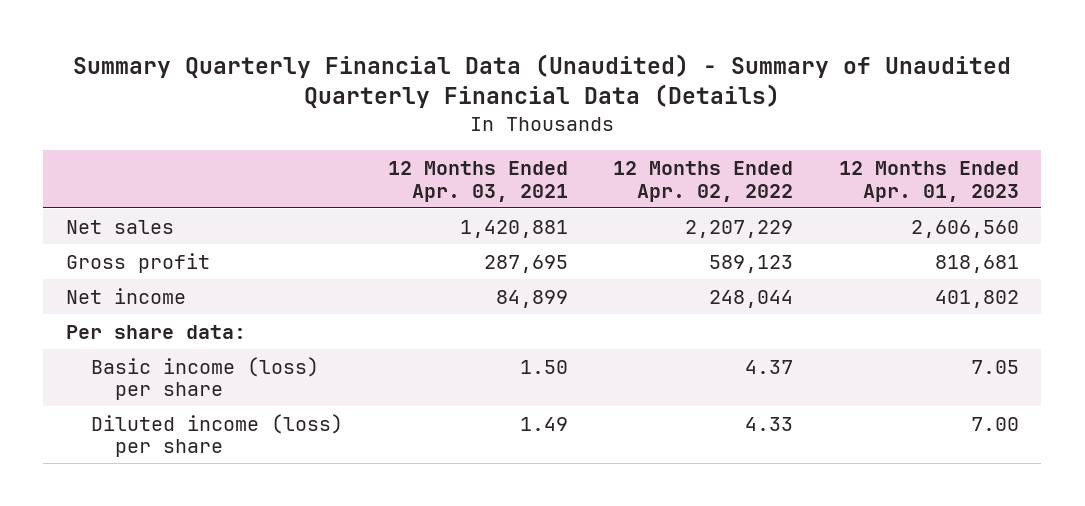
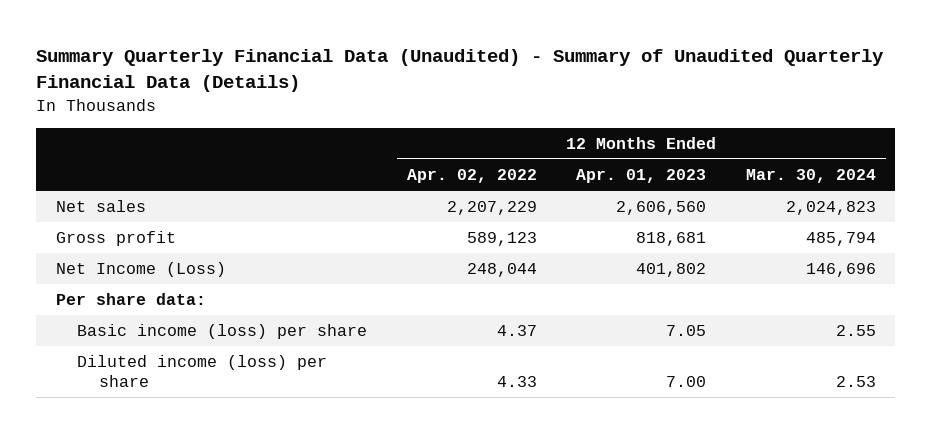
- | 12 Months Ended Apr. 03, 2021 | 12 Months Ended Apr. 02, 2022 | 12 Months Ended Apr. 01, 2023
+ | 12 Months Ended Apr. 02, 2022 | 12 Months Ended Apr. 01, 2023 | 12 Months Ended Mar. 30, 2024
- Net income | 84,899 | 248,044 | 401,802
+ Net Income (Loss) | 248,044 | 401,802 | 146,696

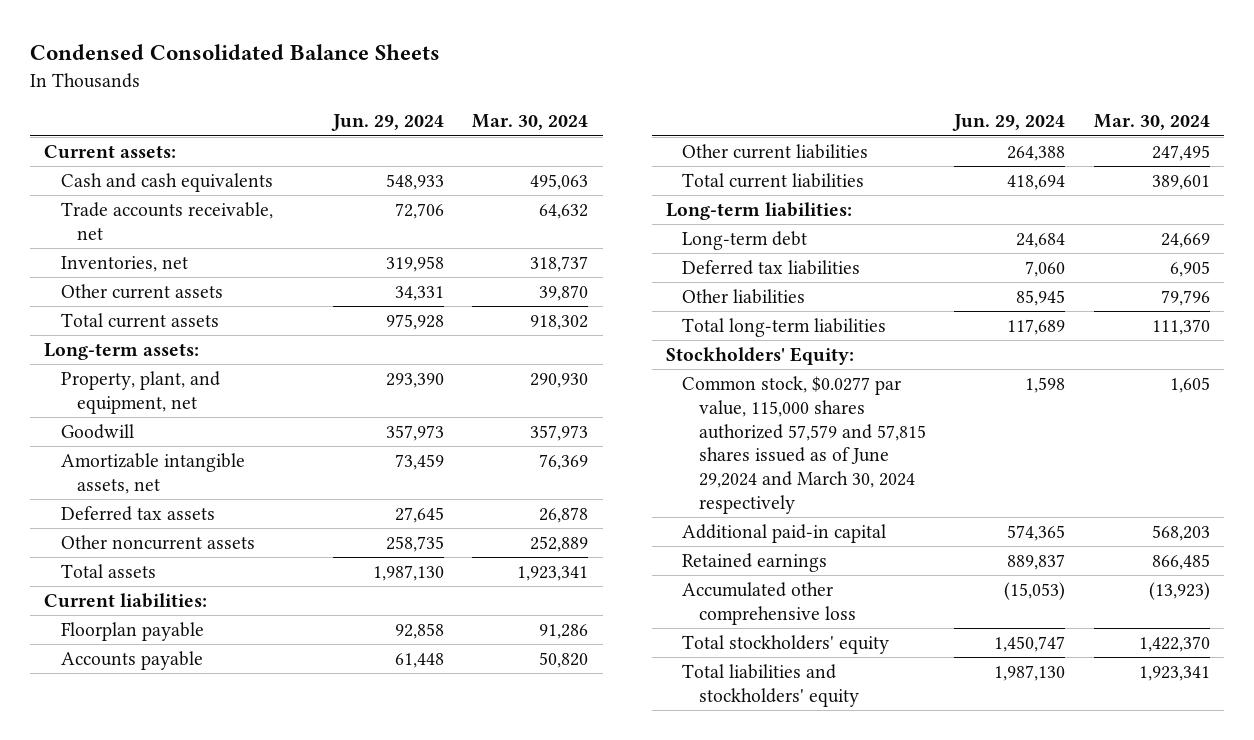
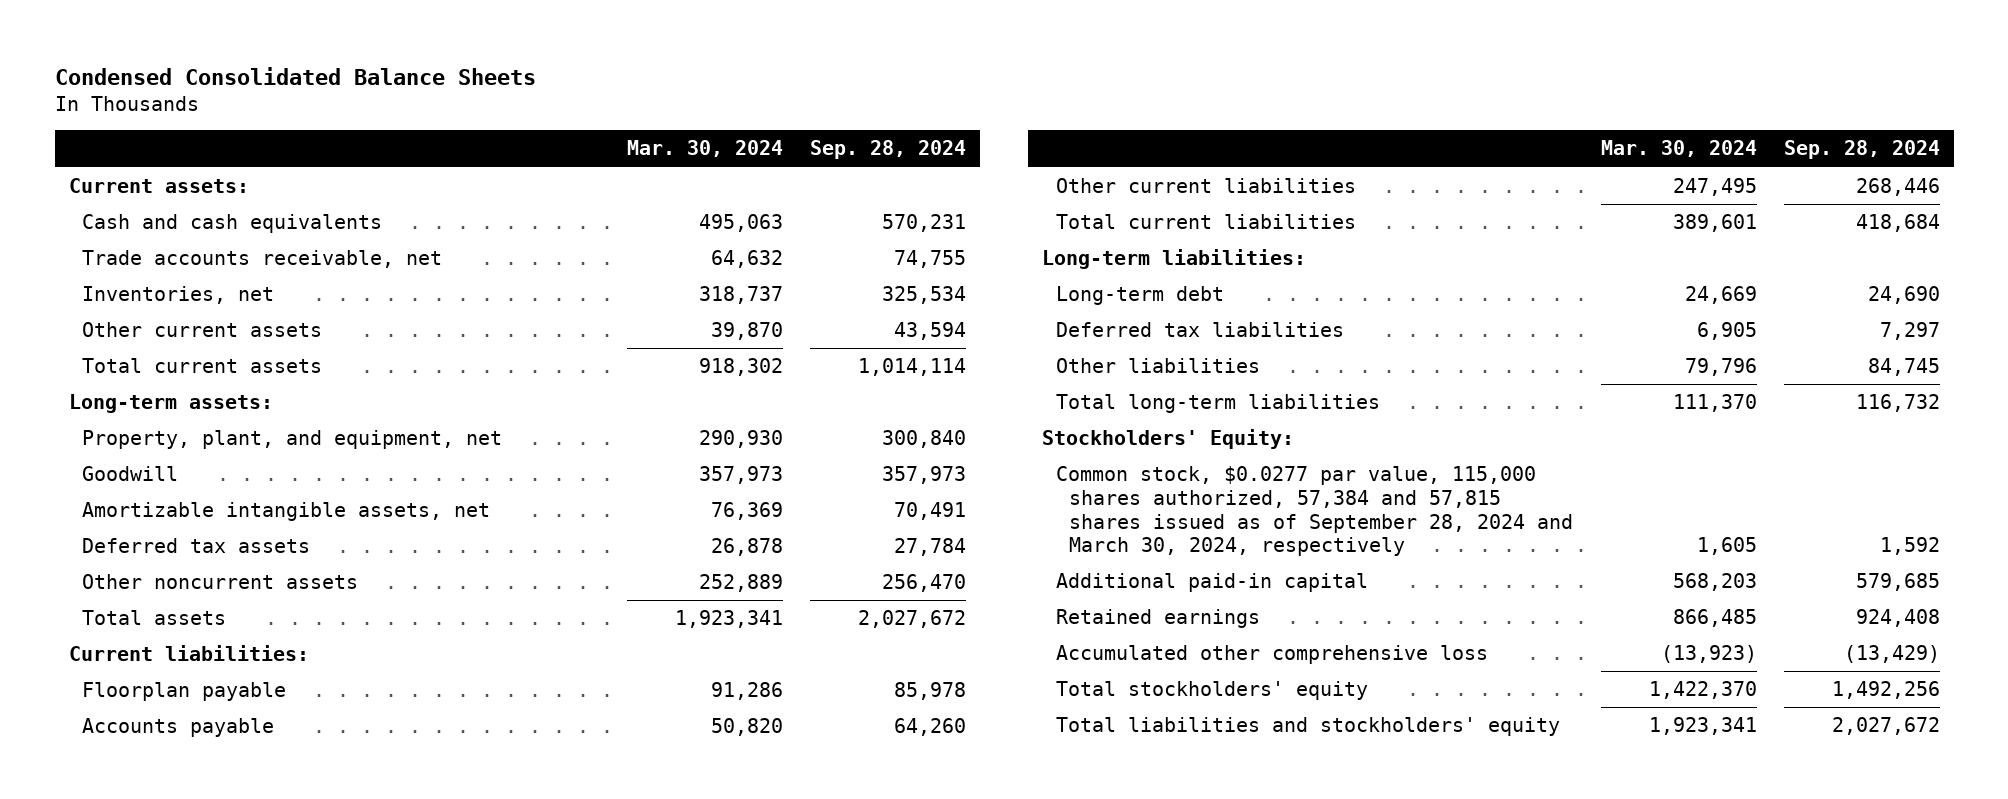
- | Jun. 29, 2024 | Mar. 30, 2024
+ | Mar. 30, 2024 | Sep. 28, 2024
- Common stock, $0.0277 par value, 115,000 shares authorized 57,579 and 57,815 shares issued as of June 29,2024 and March 30, 2024 respectively | 1,598 | 1,605
+ Common stock, $0.0277 par value, 115,000 shares authorized, 57,384 and 57,815 shares issued as of September 28, 2024 and March 30, 2024, respectively | 1,605 | 1,592

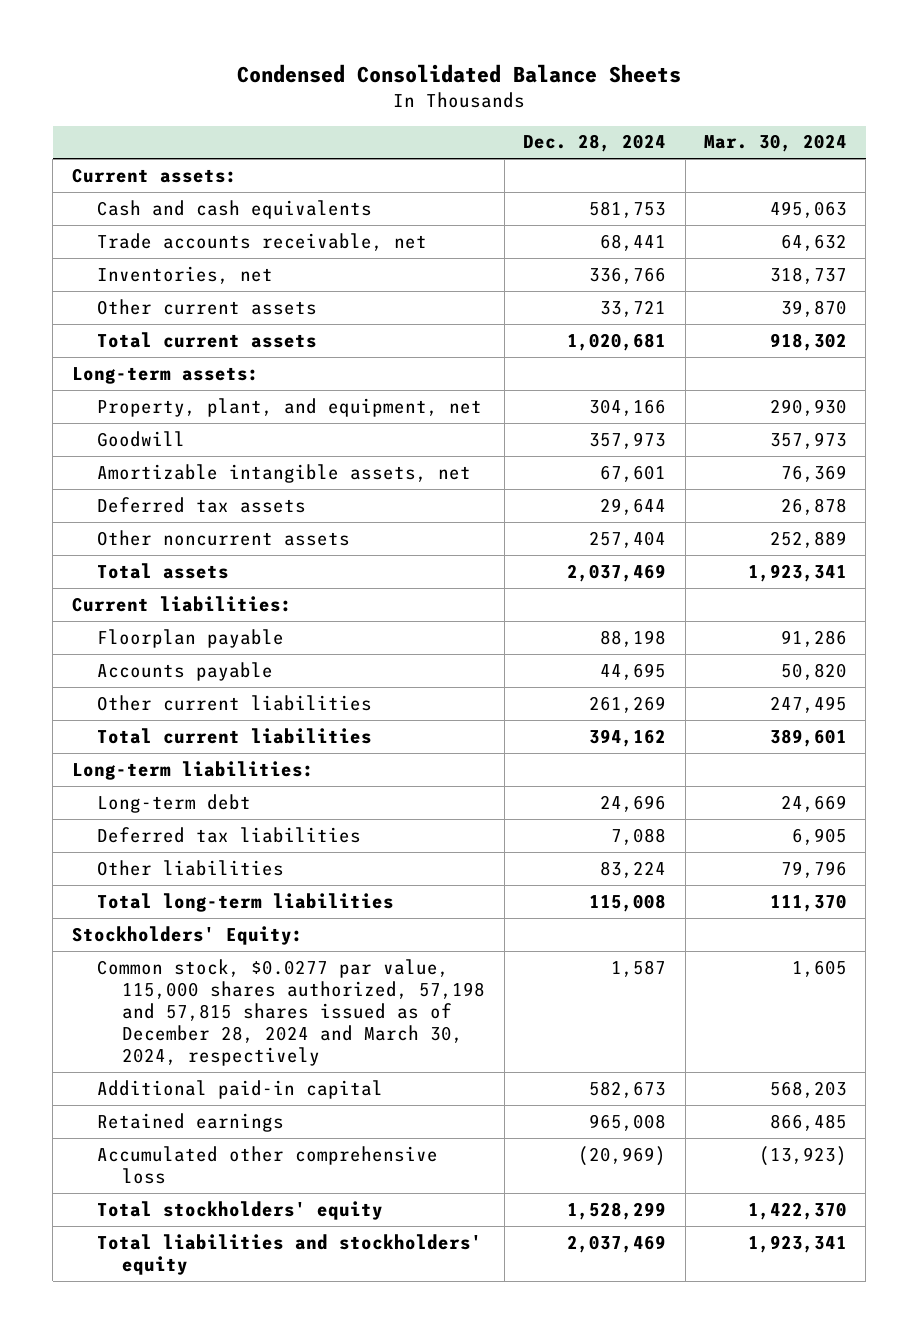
- | Mar. 30, 2024 | Sep. 28, 2024
+ | Dec. 28, 2024 | Mar. 30, 2024
- Common stock, $0.0277 par value, 115,000 shares authorized, 57,384 and 57,815 shares issued as of September 28, 2024 and March 30, 2024, respectively | 1,605 | 1,592
+ Common stock, $0.0277 par value, 115,000 shares authorized, 57,198 and 57,815 shares issued as of December 28, 2024 and March 30, 2024, respectively | 1,587 | 1,605

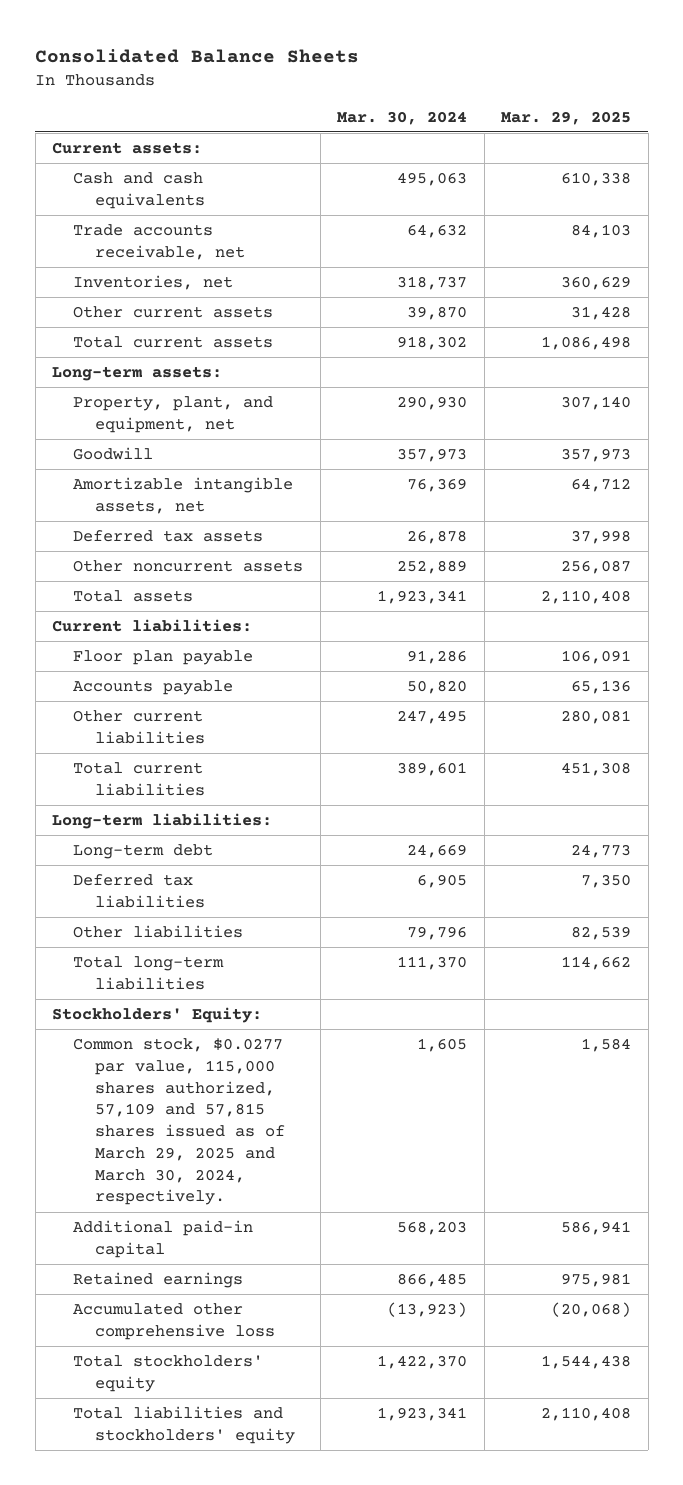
- Condensed Consolidated Balance Sheets
+ Consolidated Balance Sheets
- | Dec. 28, 2024 | Mar. 30, 2024
+ | Mar. 30, 2024 | Mar. 29, 2025
- Floorplan payable | 88,198 | 91,286
+ Floor plan payable | 91,286 | 106,091
- Common stock, $0.0277 par value, 115,000 shares authorized, 57,198 and 57,815 shares issued as of December 28, 2024 and March 30, 2024, respectively | 1,587 | 1,605
+ Common stock, $0.0277 par value, 115,000 shares authorized, 57,109 and 57,815 shares issued as of March 29, 2025 and March 30, 2024, respectively. | 1,605 | 1,584

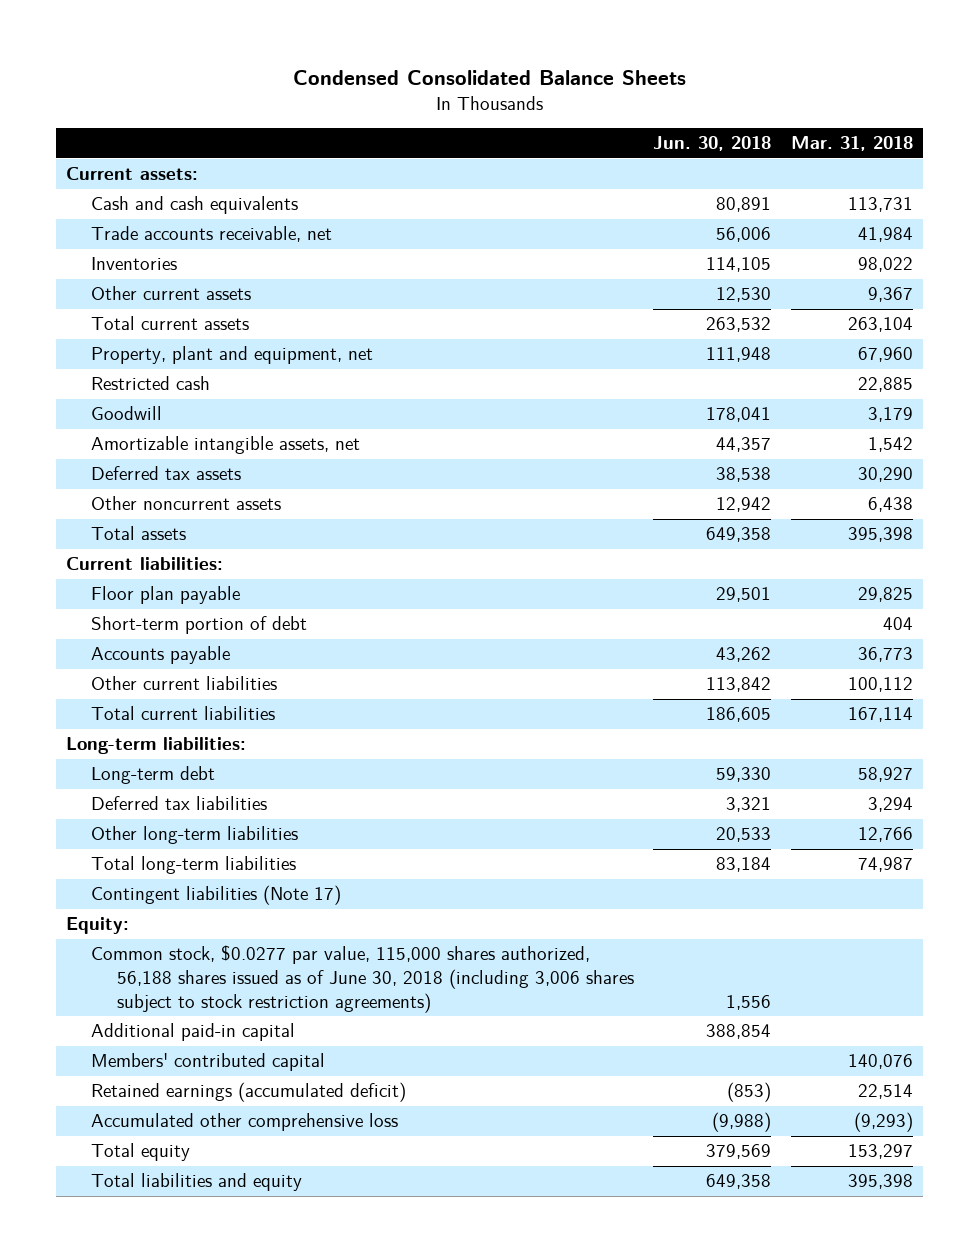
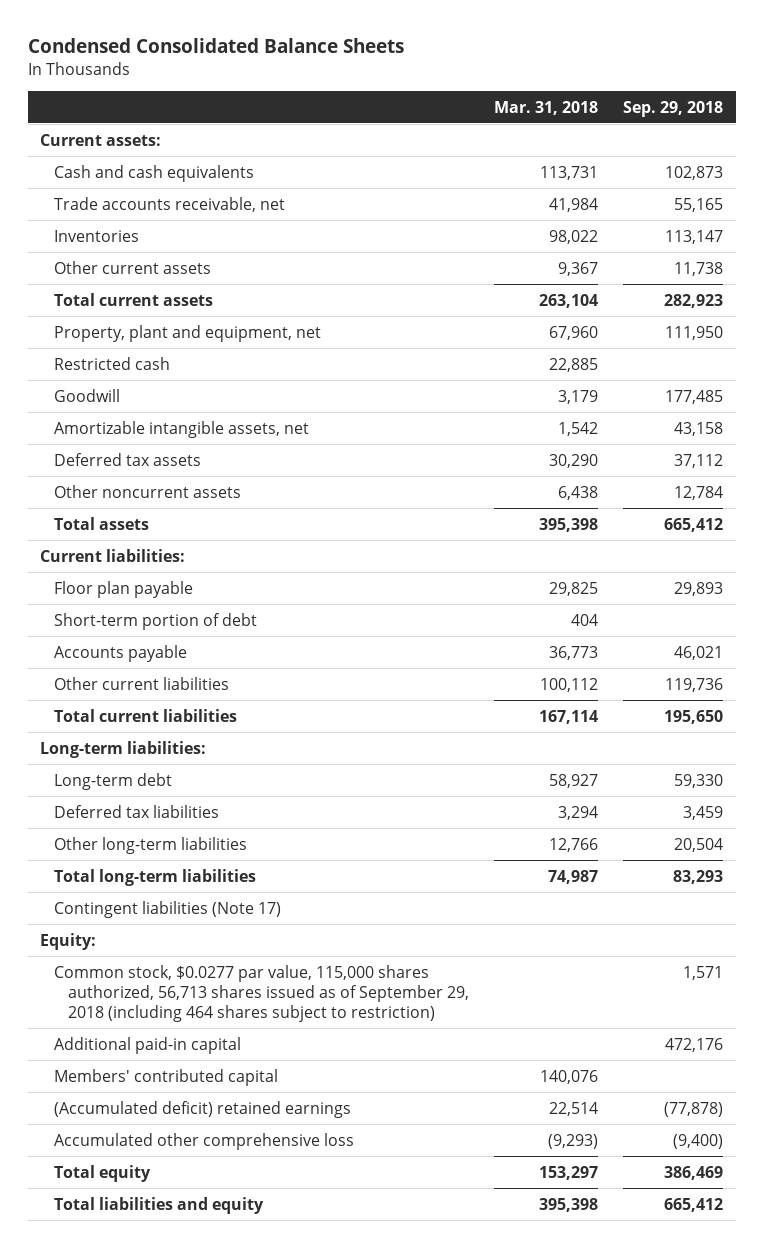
- | Jun. 30, 2018 | Mar. 31, 2018
+ | Mar. 31, 2018 | Sep. 29, 2018
- Common stock, $0.0277 par value, 115,000 shares authorized, 56,188 shares issued as of June 30, 2018 (including 3,006 shares subject to stock restriction agreements) | 1,556 |
+ Common stock, $0.0277 par value, 115,000 shares authorized, 56,713 shares issued as of September 29, 2018 (including 464 shares subject to restriction) | | 1,571
- Retained earnings (accumulated deficit) | (853) | 22,514
+ (Accumulated deficit) retained earnings | 22,514 | (77,878)

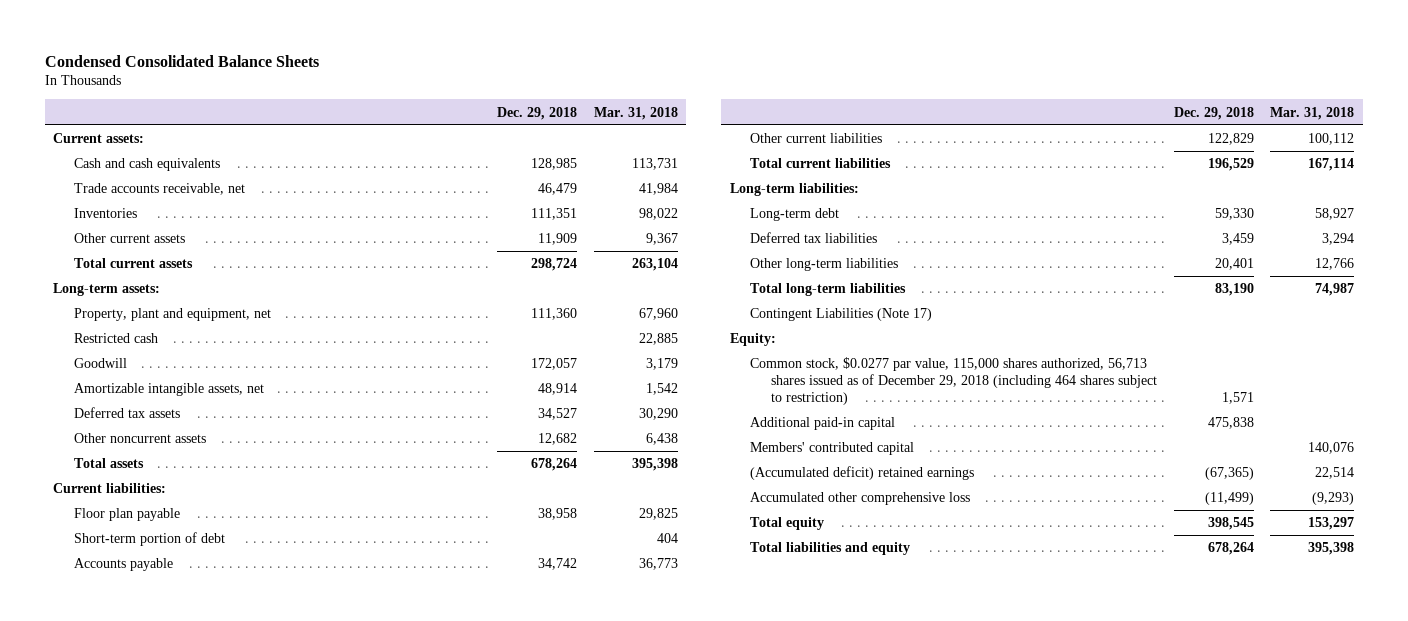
- | Mar. 31, 2018 | Sep. 29, 2018
+ | Dec. 29, 2018 | Mar. 31, 2018
+ Long-term assets:
- Contingent liabilities (Note 17)
+ Contingent Liabilities (Note 17)
- Common stock, $0.0277 par value, 115,000 shares authorized, 56,713 shares issued as of September 29, 2018 (including 464 shares subject to restriction) | | 1,571
+ Common stock, $0.0277 par value, 115,000 shares authorized, 56,713 shares issued as of December 29, 2018 (including 464 shares subject to restriction) | 1,571 |

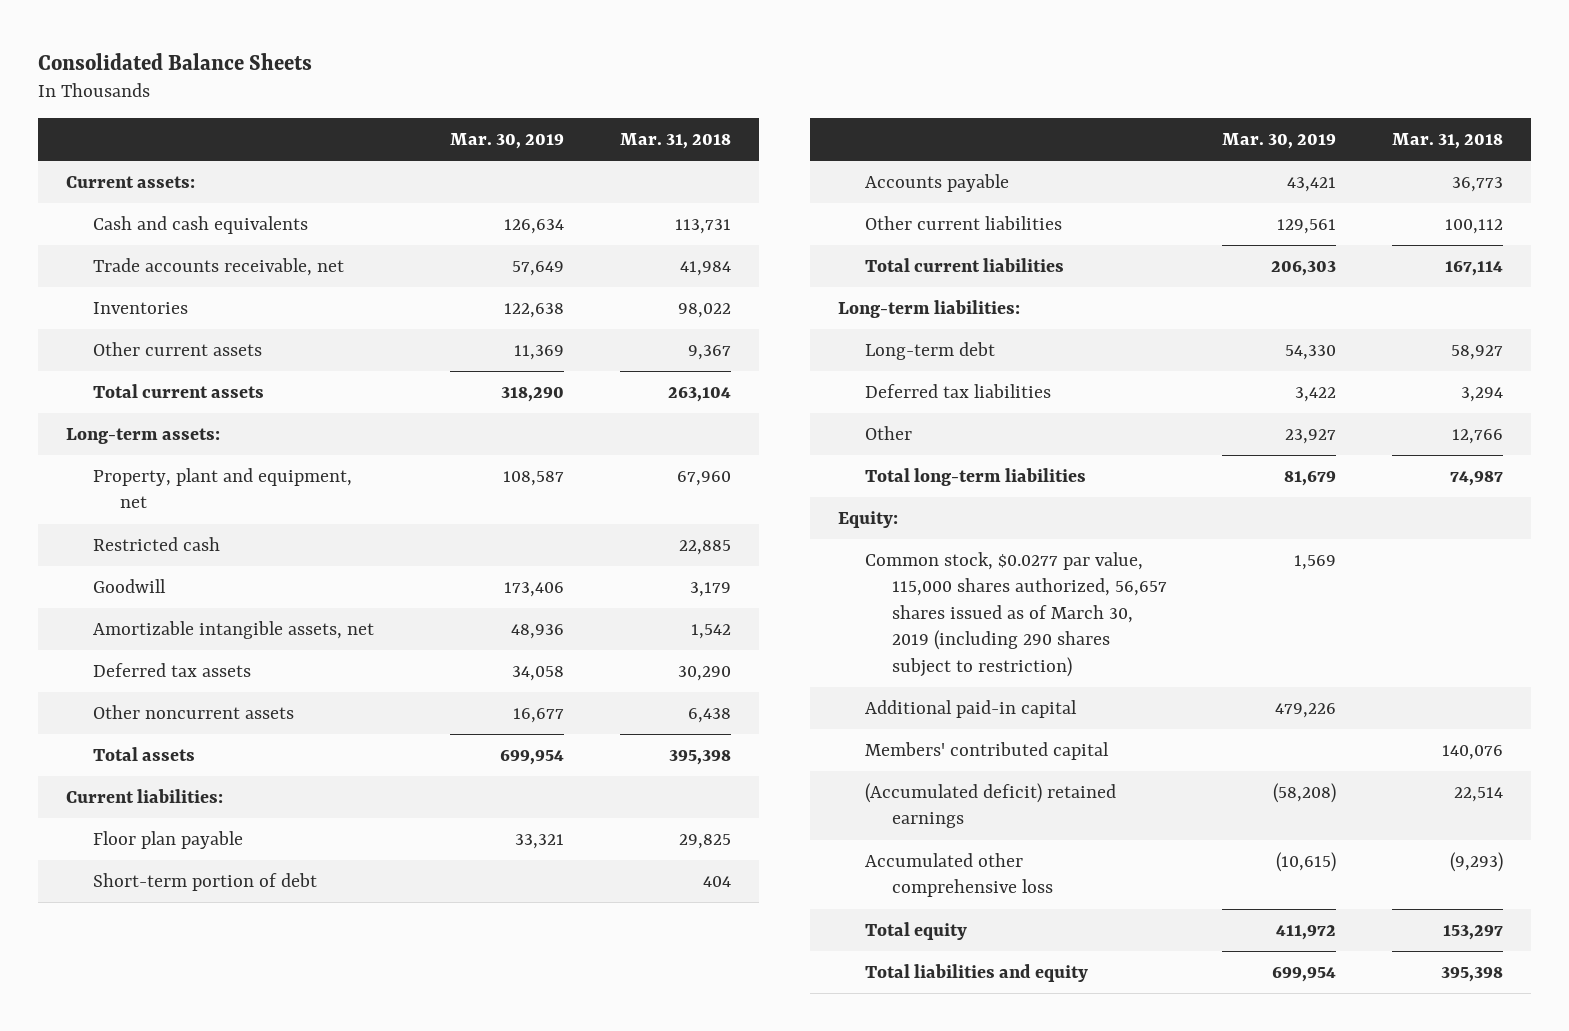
- Condensed Consolidated Balance Sheets
+ Consolidated Balance Sheets
- | Dec. 29, 2018 | Mar. 31, 2018
+ | Mar. 30, 2019 | Mar. 31, 2018
- Other long-term liabilities | 20,401 | 12,766
+ Other | 23,927 | 12,766
- Contingent Liabilities (Note 17)
- Common stock, $0.0277 par value, 115,000 shares authorized, 56,713 shares issued as of December 29, 2018 (including 464 shares subject to restriction) | 1,571 |
+ Common stock, $0.0277 par value, 115,000 shares authorized, 56,657 shares issued as of March 30, 2019 (including 290 shares subject to restriction) | 1,569 |

